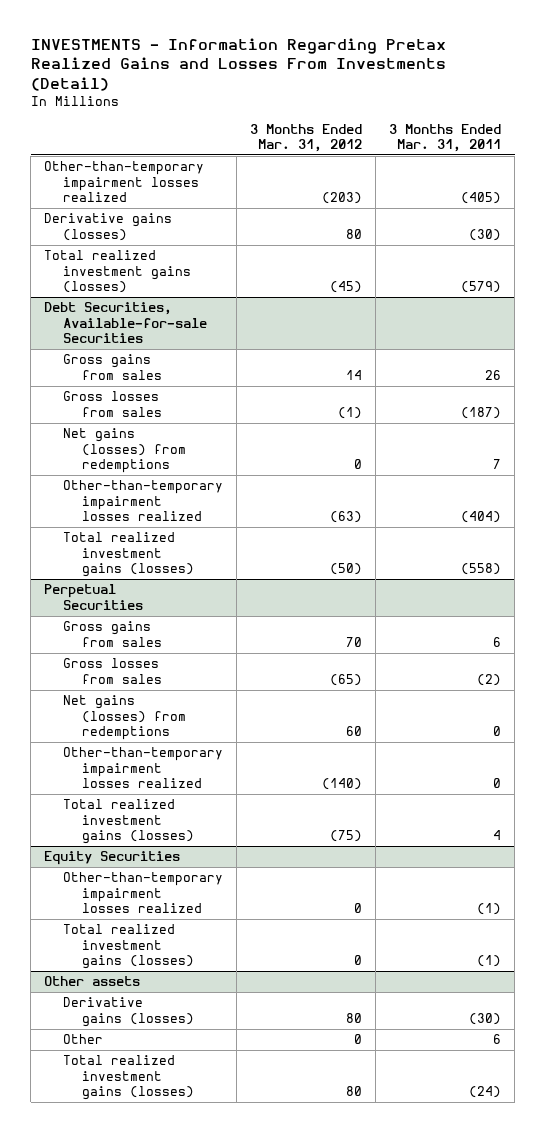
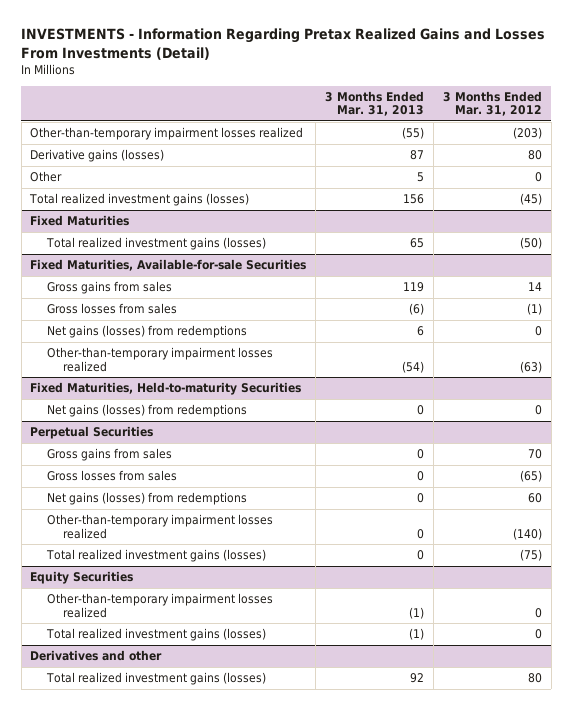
- | 3 Months Ended Mar. 31, 2012 | 3 Months Ended Mar. 31, 2011
+ | 3 Months Ended Mar. 31, 2013 | 3 Months Ended Mar. 31, 2012
+ Other | 5 | 0
- Debt Securities, Available-for-sale Securities
+ Fixed Maturities
+ Total realized investment gains (losses) | 65 | (50)
+ Fixed Maturities, Available-for-sale Securities
- Total realized investment gains (losses) | (50) | (558)
+ Fixed Maturities, Held-to-maturity Securities
+ Net gains (losses) from redemptions | 0 | 0
- Other assets
- Derivative gains (losses) | 80 | (30)
- Other | 0 | 6
+ Derivatives and other

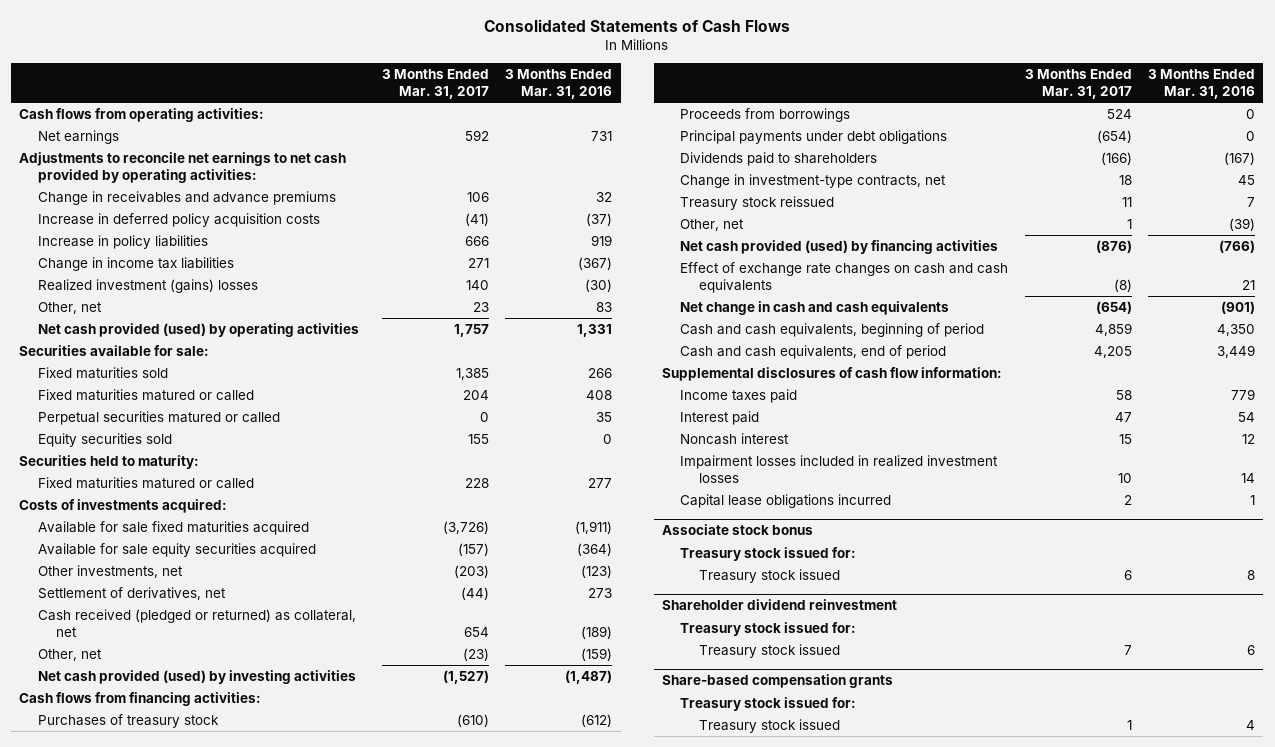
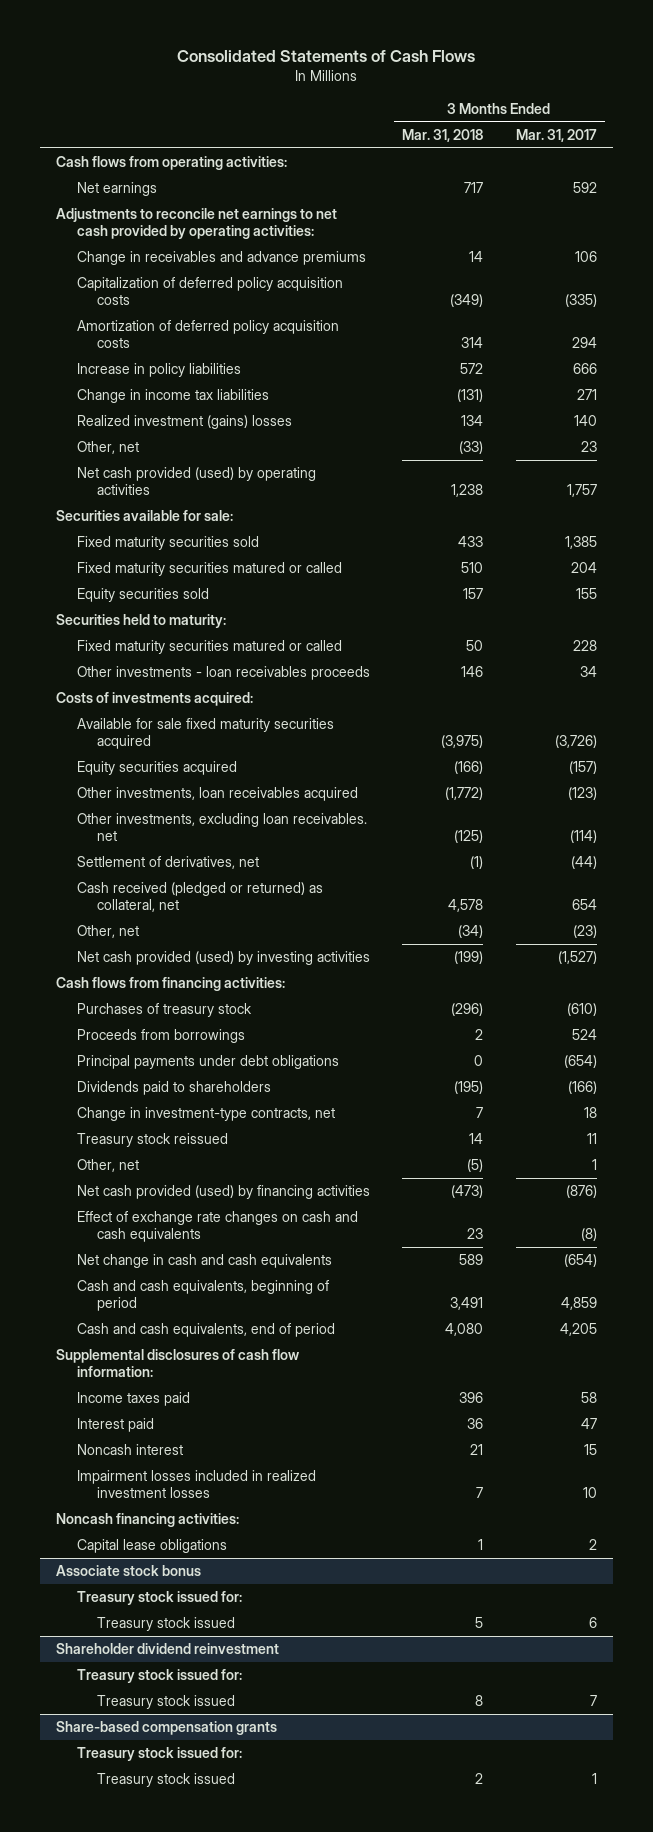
- | 3 Months Ended Mar. 31, 2017 | 3 Months Ended Mar. 31, 2016
+ | 3 Months Ended Mar. 31, 2018 | 3 Months Ended Mar. 31, 2017
- Increase in deferred policy acquisition costs | (41) | (37)
+ Capitalization of deferred policy acquisition costs | (349) | (335)
+ Amortization of deferred policy acquisition costs | 314 | 294
- Fixed maturities sold | 1,385 | 266
- Fixed maturities matured or called | 204 | 408
- Perpetual securities matured or called | 0 | 35
+ Fixed maturity securities sold | 433 | 1,385
+ Fixed maturity securities matured or called | 510 | 204
- Fixed maturities matured or called | 228 | 277
+ Fixed maturity securities matured or called | 50 | 228
+ Other investments - loan receivables proceeds | 146 | 34
- Available for sale fixed maturities acquired | (3,726) | (1,911)
- Available for sale equity securities acquired | (157) | (364)
- Other investments, net | (203) | (123)
+ Available for sale fixed maturity securities acquired | (3,975) | (3,726)
+ Equity securities acquired | (166) | (157)
+ Other investments, loan receivables acquired | (1,772) | (123)
+ Other investments, excluding loan receivables. net | (125) | (114)
- Capital lease obligations incurred | 2 | 1
+ Noncash financing activities:
+ Capital lease obligations | 1 | 2

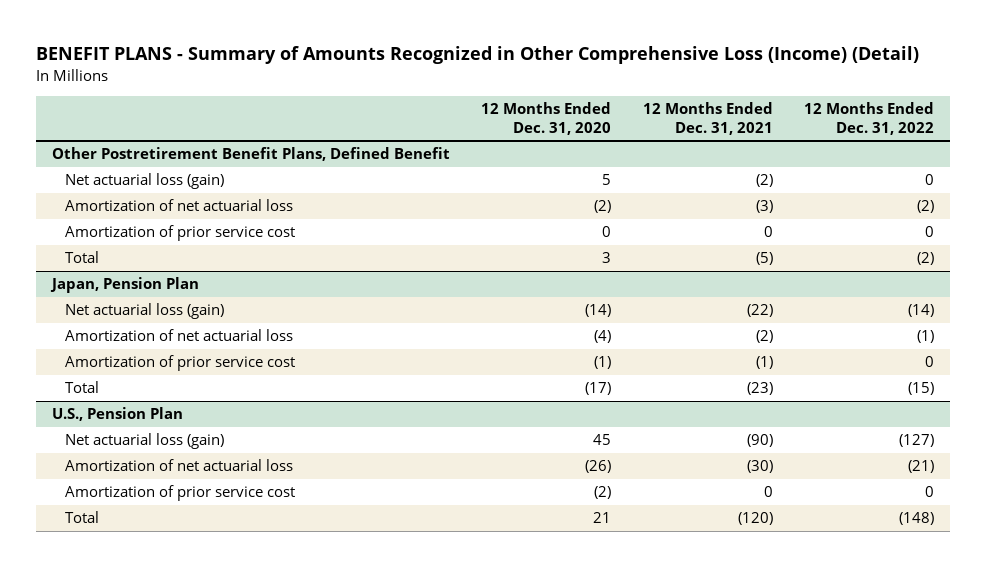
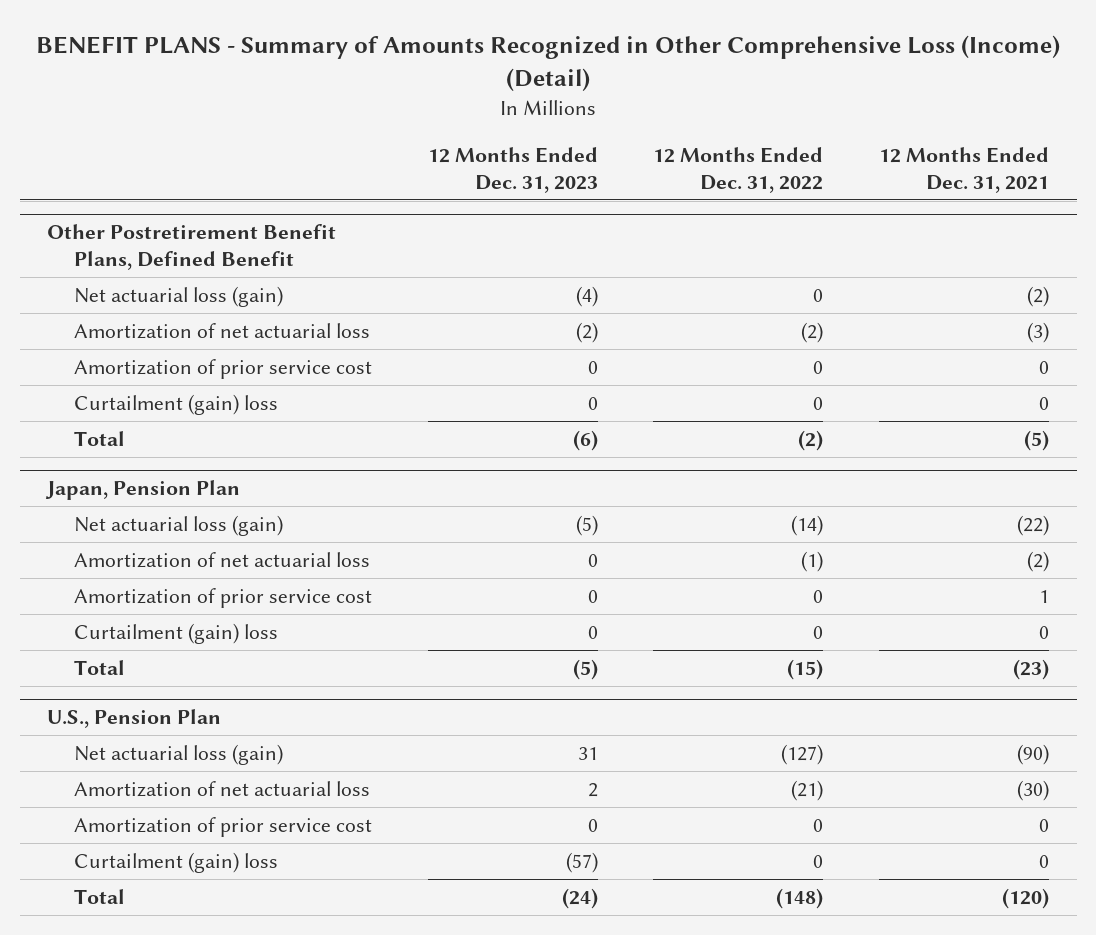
- | 12 Months Ended Dec. 31, 2020 | 12 Months Ended Dec. 31, 2021 | 12 Months Ended Dec. 31, 2022
+ | 12 Months Ended Dec. 31, 2023 | 12 Months Ended Dec. 31, 2022 | 12 Months Ended Dec. 31, 2021
@ Other Postretirement Benefit Plans, Defined Benefit
+ Curtailment (gain) loss | 0 | 0 | 0
@ Japan, Pension Plan
- Amortization of prior service cost | (1) | (1) | 0
+ Amortization of prior service cost | 0 | 0 | 1
+ Curtailment (gain) loss | 0 | 0 | 0
@ U.S., Pension Plan
+ Curtailment (gain) loss | (57) | 0 | 0

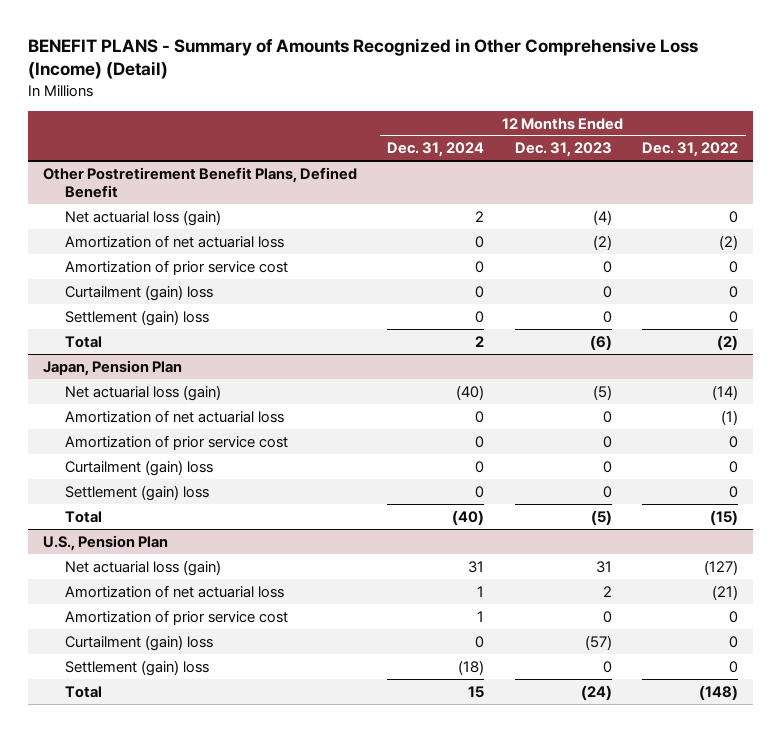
- | 12 Months Ended Dec. 31, 2023 | 12 Months Ended Dec. 31, 2022 | 12 Months Ended Dec. 31, 2021
+ | 12 Months Ended Dec. 31, 2024 | 12 Months Ended Dec. 31, 2023 | 12 Months Ended Dec. 31, 2022
@ Other Postretirement Benefit Plans, Defined Benefit
+ Settlement (gain) loss | 0 | 0 | 0
@ Japan, Pension Plan
+ Settlement (gain) loss | 0 | 0 | 0
@ U.S., Pension Plan
+ Settlement (gain) loss | (18) | 0 | 0

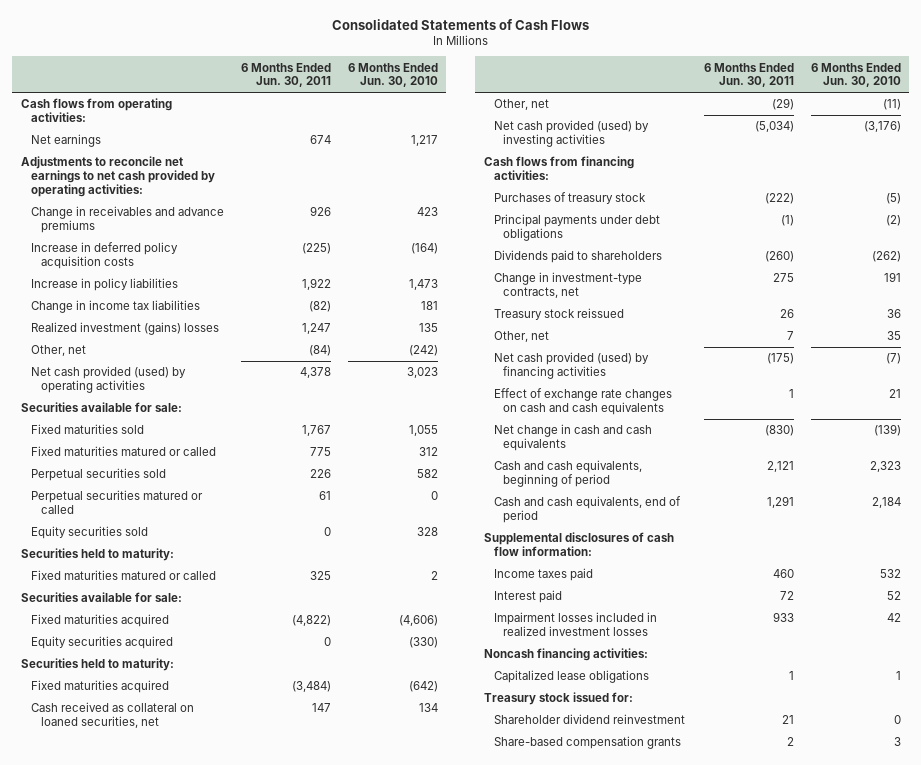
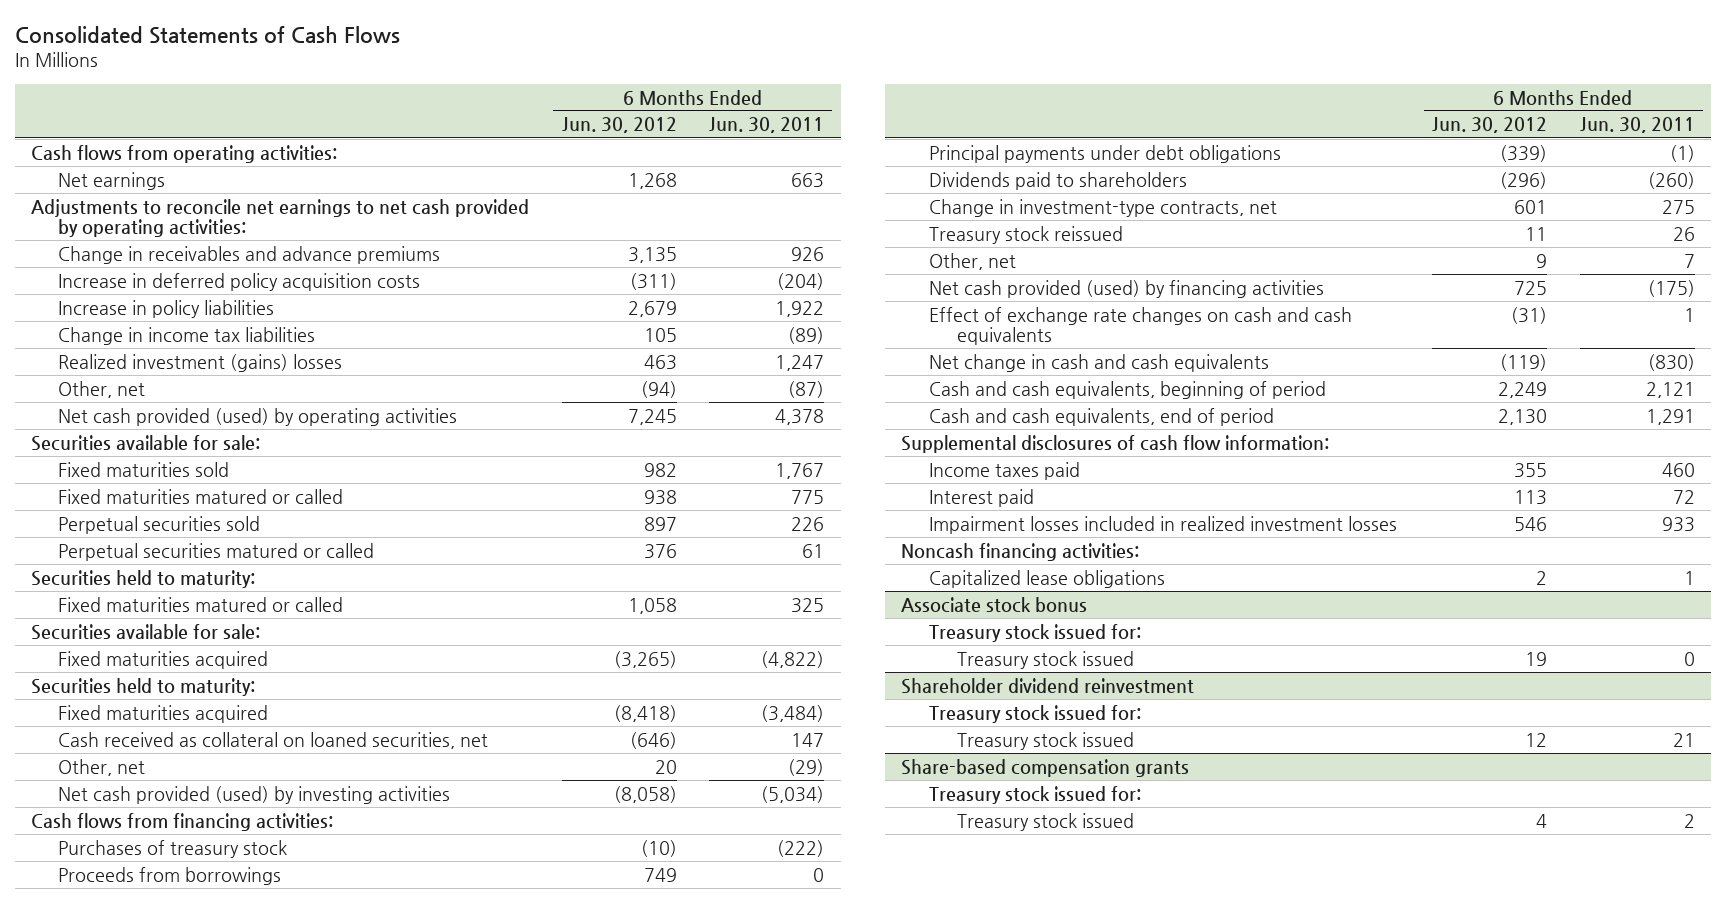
- | 6 Months Ended Jun. 30, 2011 | 6 Months Ended Jun. 30, 2010
+ | 6 Months Ended Jun. 30, 2012 | 6 Months Ended Jun. 30, 2011
- Net earnings | 674 | 1,217
+ Net earnings | 1,268 | 663
- Increase in deferred policy acquisition costs | (225) | (164)
+ Increase in deferred policy acquisition costs | (311) | (204)
- Change in income tax liabilities | (82) | 181
+ Change in income tax liabilities | 105 | (89)
- Other, net | (84) | (242)
+ Other, net | (94) | (87)
- Equity securities sold | 0 | 328
- Equity securities acquired | 0 | (330)
+ Proceeds from borrowings | 749 | 0
+ Associate stock bonus
- Shareholder dividend reinvestment | 21 | 0
- Share-based compensation grants | 2 | 3
+ Treasury stock issued | 19 | 0
+ Shareholder dividend reinvestment
+ Treasury stock issued for:
+ Treasury stock issued | 12 | 21
+ Share-based compensation grants
+ Treasury stock issued for:
+ Treasury stock issued | 4 | 2

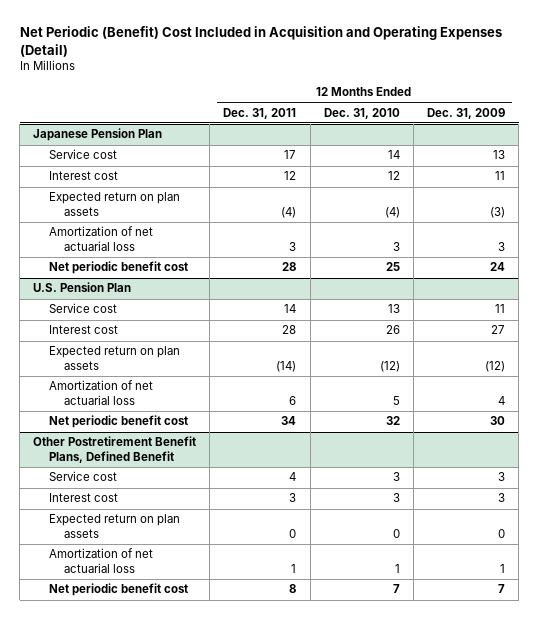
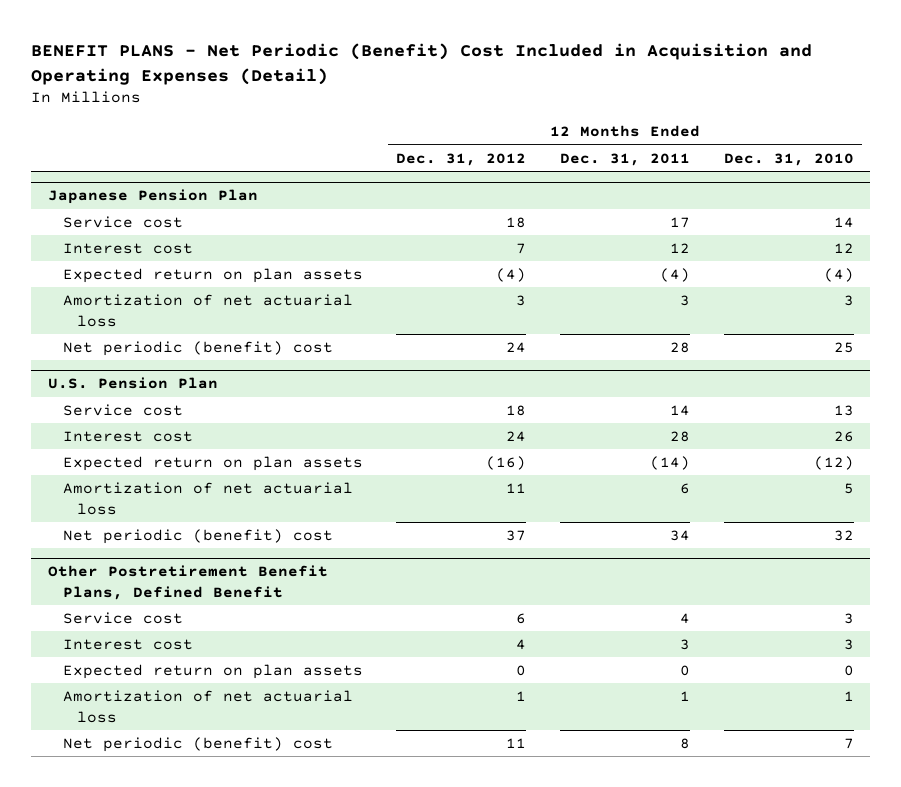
- Net Periodic (Benefit) Cost Included in Acquisition and Operating Expenses (Detail)
+ BENEFIT PLANS - Net Periodic (Benefit) Cost Included in Acquisition and Operating Expenses (Detail)
- | 12 Months Ended Dec. 31, 2011 | 12 Months Ended Dec. 31, 2010 | 12 Months Ended Dec. 31, 2009
+ | 12 Months Ended Dec. 31, 2012 | 12 Months Ended Dec. 31, 2011 | 12 Months Ended Dec. 31, 2010
@ Japanese Pension Plan
- Net periodic benefit cost | 28 | 25 | 24
+ Net periodic (benefit) cost | 24 | 28 | 25
@ U.S. Pension Plan
- Net periodic benefit cost | 34 | 32 | 30
+ Net periodic (benefit) cost | 37 | 34 | 32
@ Other Postretirement Benefit Plans, Defined Benefit
- Net periodic benefit cost | 8 | 7 | 7
+ Net periodic (benefit) cost | 11 | 8 | 7

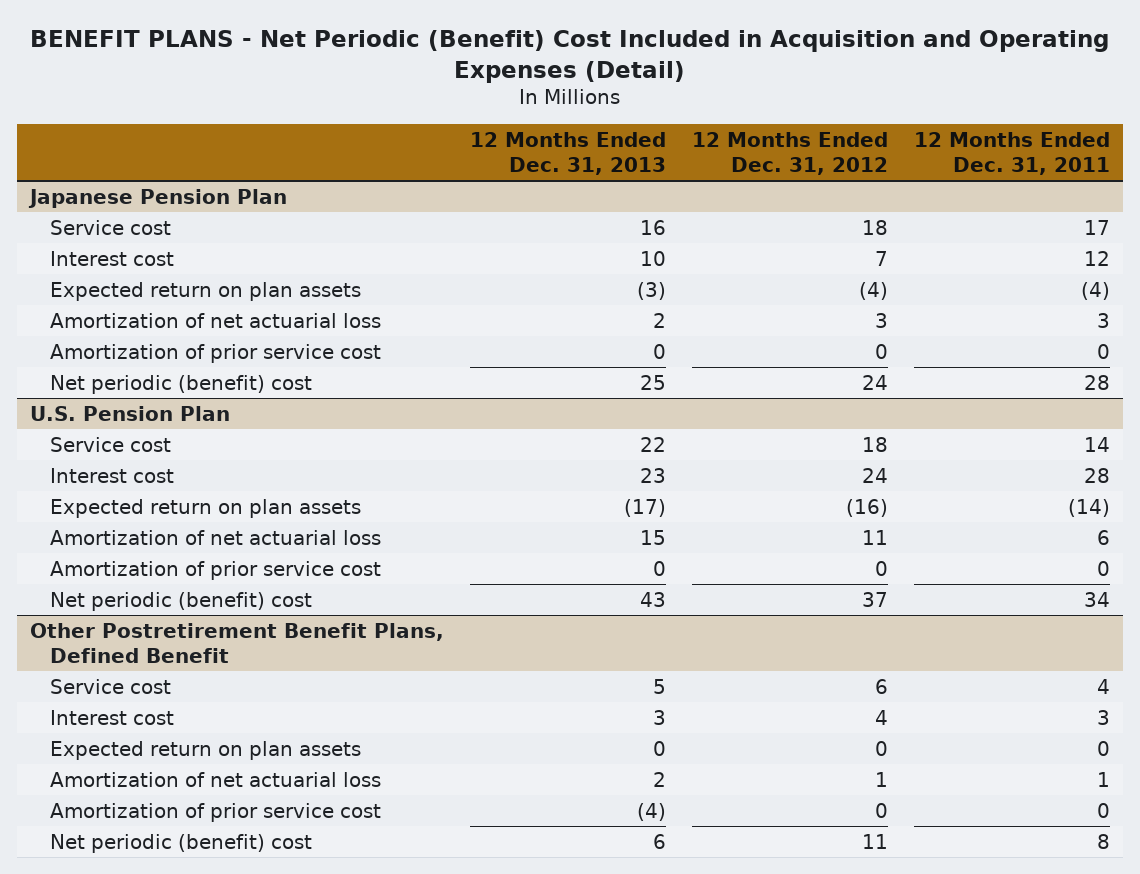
- | 12 Months Ended Dec. 31, 2012 | 12 Months Ended Dec. 31, 2011 | 12 Months Ended Dec. 31, 2010
+ | 12 Months Ended Dec. 31, 2013 | 12 Months Ended Dec. 31, 2012 | 12 Months Ended Dec. 31, 2011
@ Japanese Pension Plan
+ Amortization of prior service cost | 0 | 0 | 0
@ U.S. Pension Plan
+ Amortization of prior service cost | 0 | 0 | 0
@ Other Postretirement Benefit Plans, Defined Benefit
+ Amortization of prior service cost | (4) | 0 | 0

